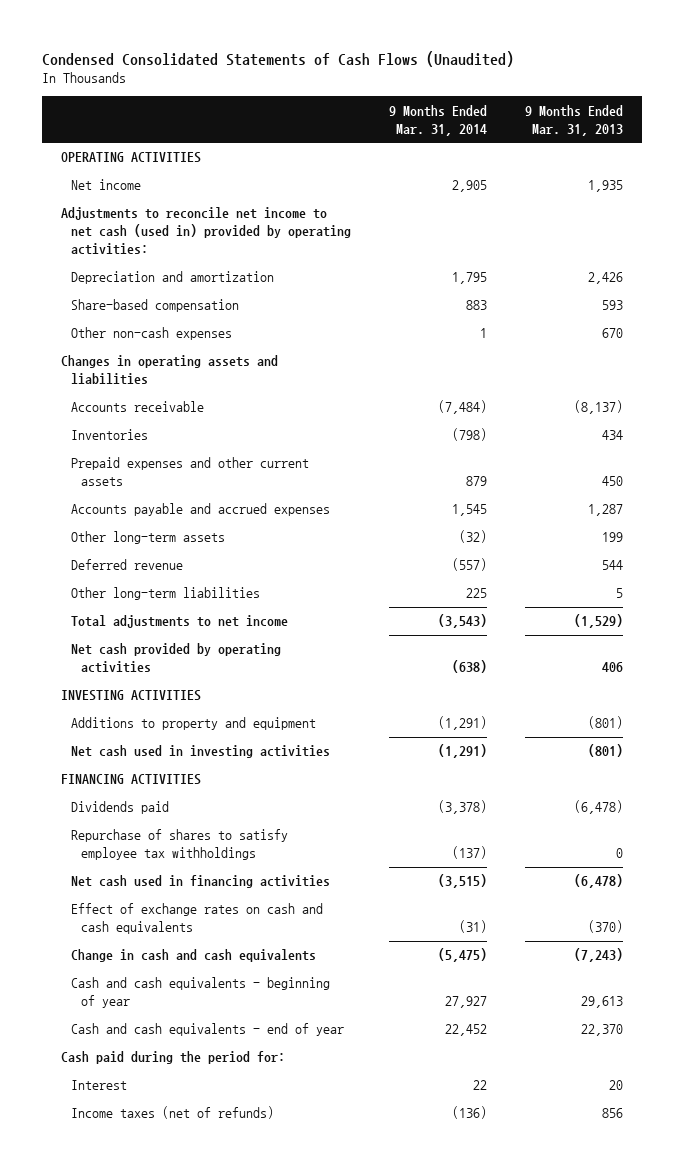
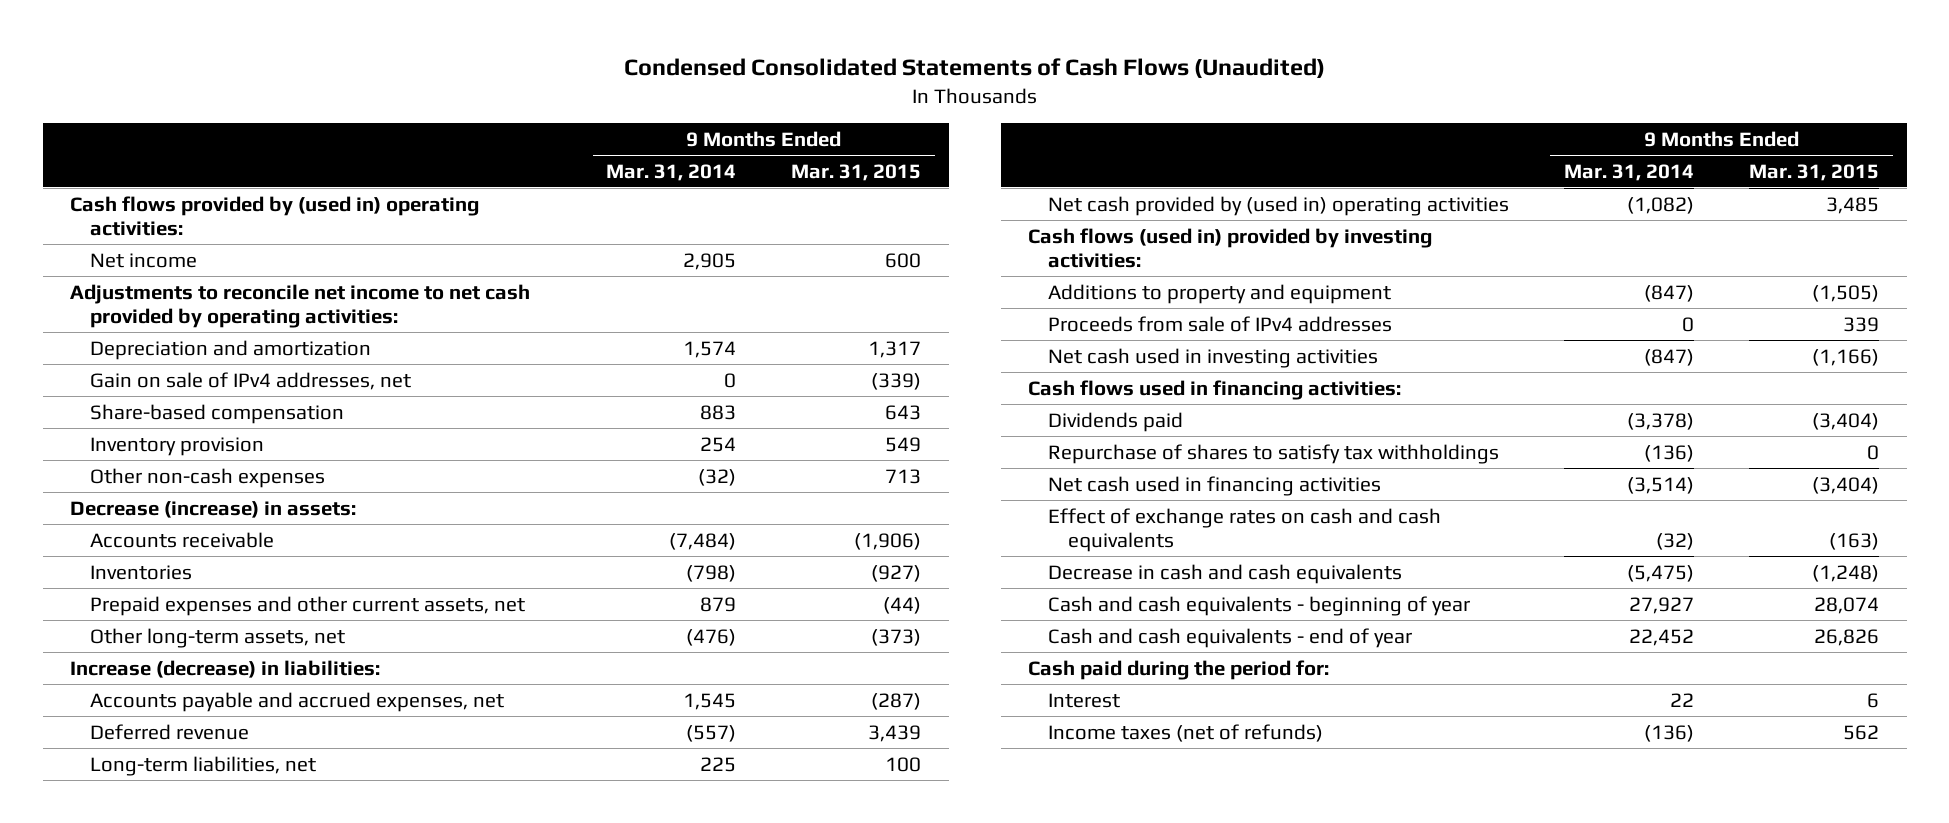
- | 9 Months Ended Mar. 31, 2014 | 9 Months Ended Mar. 31, 2013
+ | 9 Months Ended Mar. 31, 2014 | 9 Months Ended Mar. 31, 2015
- OPERATING ACTIVITIES
+ Cash flows provided by (used in) operating activities:
- Adjustments to reconcile net income to net cash (used in) provided by operating activities:
- Depreciation and amortization | 1,795 | 2,426
+ Adjustments to reconcile net income to net cash provided by operating activities:
+ Depreciation and amortization | 1,574 | 1,317
+ Gain on sale of IPv4 addresses, net | 0 | (339)
- Other non-cash expenses | 1 | 670
- Changes in operating assets and liabilities
+ Inventory provision | 254 | 549
+ Other non-cash expenses | (32) | 713
+ Decrease (increase) in assets:
- Prepaid expenses and other current assets | 879 | 450
- Accounts payable and accrued expenses | 1,545 | 1,287
- Other long-term assets | (32) | 199
+ Prepaid expenses and other current assets, net | 879 | (44)
+ Other long-term assets, net | (476) | (373)
+ Increase (decrease) in liabilities:
+ Accounts payable and accrued expenses, net | 1,545 | (287)
- Other long-term liabilities | 225 | 5
- Total adjustments to net income | (3,543) | (1,529)
- Net cash provided by operating activities | (638) | 406
- INVESTING ACTIVITIES
- Additions to property and equipment | (1,291) | (801)
- Net cash used in investing activities | (1,291) | (801)
- FINANCING ACTIVITIES
+ Long-term liabilities, net | 225 | 100
+ Net cash provided by (used in) operating activities | (1,082) | 3,485
+ Cash flows (used in) provided by investing activities:
+ Additions to property and equipment | (847) | (1,505)
+ Proceeds from sale of IPv4 addresses | 0 | 339
+ Net cash used in investing activities | (847) | (1,166)
+ Cash flows used in financing activities:
- Repurchase of shares to satisfy employee tax withholdings | (137) | 0
- Net cash used in financing activities | (3,515) | (6,478)
- Effect of exchange rates on cash and cash equivalents | (31) | (370)
- Change in cash and cash equivalents | (5,475) | (7,243)
+ Repurchase of shares to satisfy tax withholdings | (136) | 0
+ Net cash used in financing activities | (3,514) | (3,404)
+ Effect of exchange rates on cash and cash equivalents | (32) | (163)
+ Decrease in cash and cash equivalents | (5,475) | (1,248)

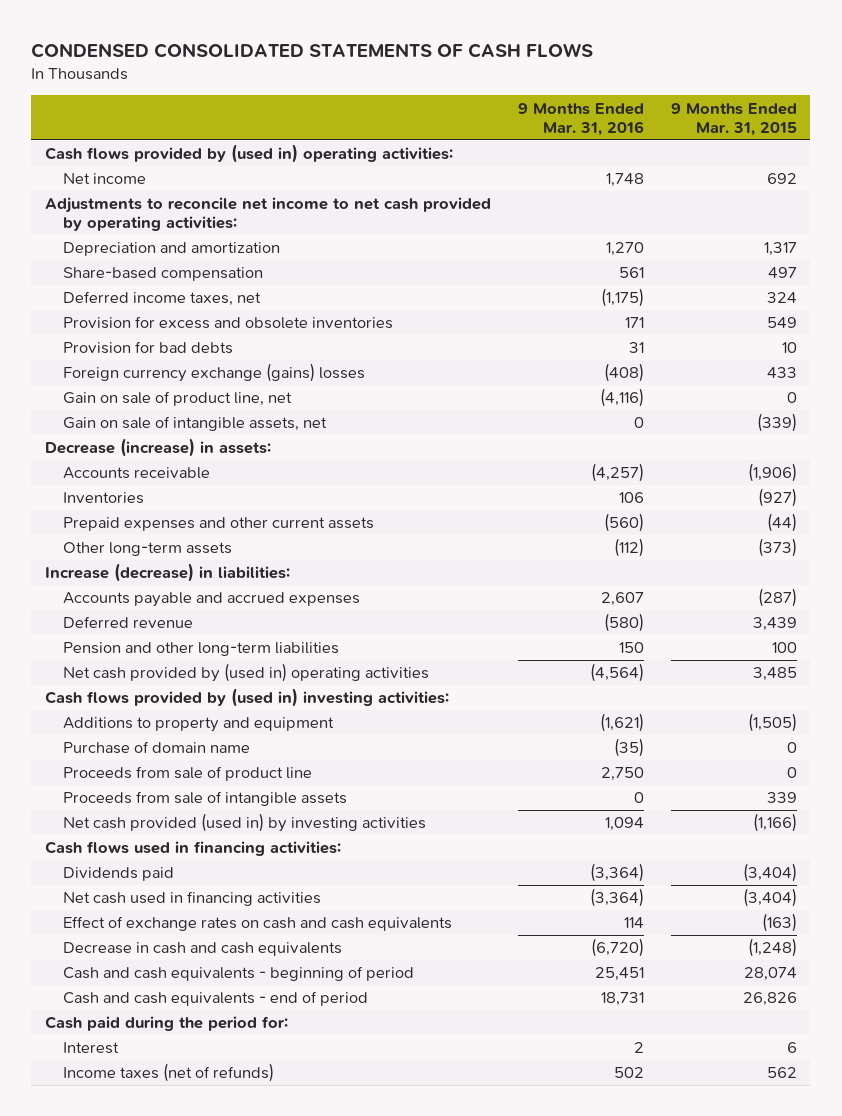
- Condensed Consolidated Statements of Cash Flows (Unaudited)
+ CONDENSED CONSOLIDATED STATEMENTS OF CASH FLOWS
- | 9 Months Ended Mar. 31, 2014 | 9 Months Ended Mar. 31, 2015
+ | 9 Months Ended Mar. 31, 2016 | 9 Months Ended Mar. 31, 2015
- Net income | 2,905 | 600
+ Net income | 1,748 | 692
- Gain on sale of IPv4 addresses, net | 0 | (339)
- Share-based compensation | 883 | 643
- Inventory provision | 254 | 549
- Other non-cash expenses | (32) | 713
+ Share-based compensation | 561 | 497
+ Deferred income taxes, net | (1,175) | 324
+ Provision for excess and obsolete inventories | 171 | 549
+ Provision for bad debts | 31 | 10
+ Foreign currency exchange (gains) losses | (408) | 433
+ Gain on sale of product line, net | (4,116) | 0
+ Gain on sale of intangible assets, net | 0 | (339)
- Prepaid expenses and other current assets, net | 879 | (44)
- Other long-term assets, net | (476) | (373)
+ Prepaid expenses and other current assets | (560) | (44)
+ Other long-term assets | (112) | (373)
- Accounts payable and accrued expenses, net | 1,545 | (287)
+ Accounts payable and accrued expenses | 2,607 | (287)
- Long-term liabilities, net | 225 | 100
+ Pension and other long-term liabilities | 150 | 100
- Cash flows (used in) provided by investing activities:
+ Cash flows provided by (used in) investing activities:
- Proceeds from sale of IPv4 addresses | 0 | 339
- Net cash used in investing activities | (847) | (1,166)
+ Purchase of domain name | (35) | 0
+ Proceeds from sale of product line | 2,750 | 0
+ Proceeds from sale of intangible assets | 0 | 339
+ Net cash provided (used in) by investing activities | 1,094 | (1,166)
- Repurchase of shares to satisfy tax withholdings | (136) | 0
- Cash and cash equivalents - beginning of year | 27,927 | 28,074
- Cash and cash equivalents - end of year | 22,452 | 26,826
+ Cash and cash equivalents - beginning of period | 25,451 | 28,074
+ Cash and cash equivalents - end of period | 18,731 | 26,826

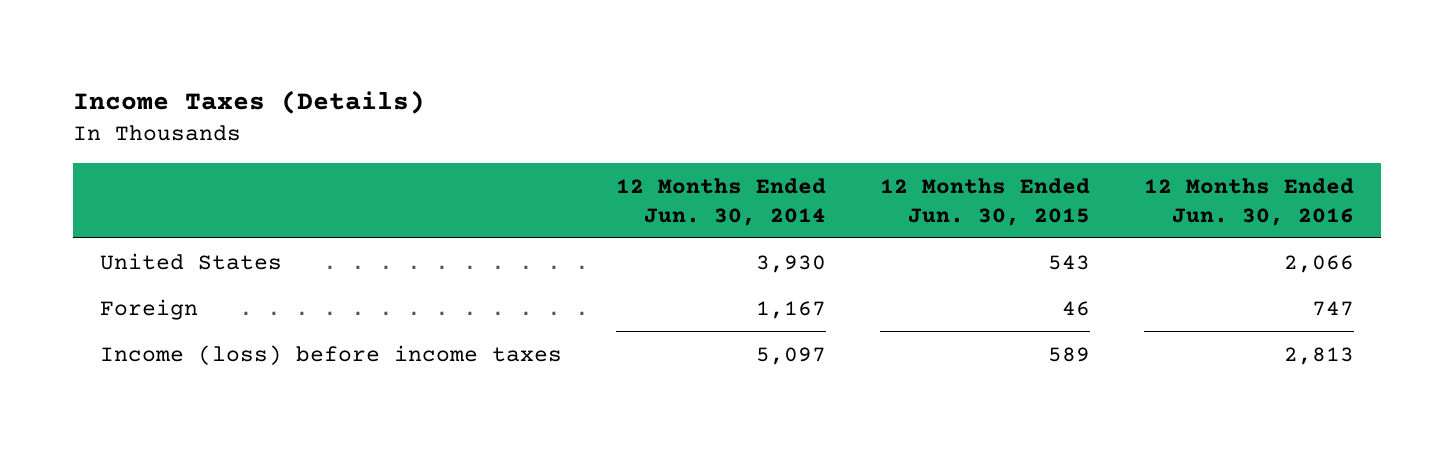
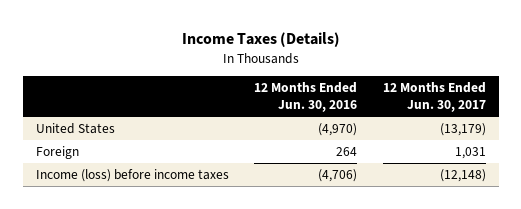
- | 12 Months Ended Jun. 30, 2014 | 12 Months Ended Jun. 30, 2015 | 12 Months Ended Jun. 30, 2016
+ | 12 Months Ended Jun. 30, 2016 | 12 Months Ended Jun. 30, 2017
- United States | 3,930 | 543 | 2,066
- Foreign | 1,167 | 46 | 747
- Income (loss) before income taxes | 5,097 | 589 | 2,813
+ United States | (4,970) | (13,179)
+ Foreign | 264 | 1,031
+ Income (loss) before income taxes | (4,706) | (12,148)

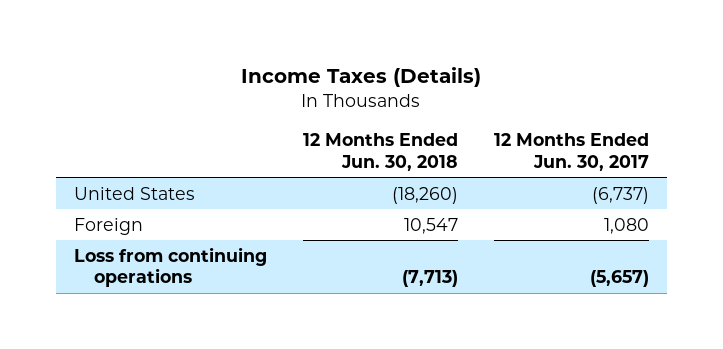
- | 12 Months Ended Jun. 30, 2016 | 12 Months Ended Jun. 30, 2017
+ | 12 Months Ended Jun. 30, 2018 | 12 Months Ended Jun. 30, 2017
- United States | (4,970) | (13,179)
- Foreign | 264 | 1,031
- Income (loss) before income taxes | (4,706) | (12,148)
+ United States | (18,260) | (6,737)
+ Foreign | 10,547 | 1,080
+ Loss from continuing operations | (7,713) | (5,657)

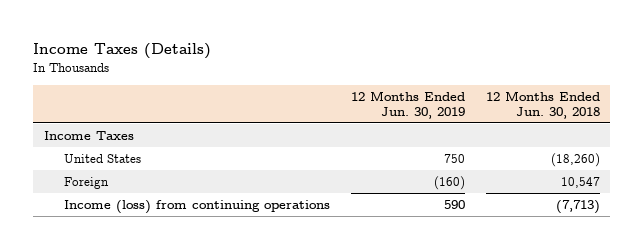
- | 12 Months Ended Jun. 30, 2018 | 12 Months Ended Jun. 30, 2017
+ | 12 Months Ended Jun. 30, 2019 | 12 Months Ended Jun. 30, 2018
+ Income Taxes
- Loss from continuing operations | (7,713) | (5,657)
+ Income (loss) from continuing operations | 590 | (7,713)

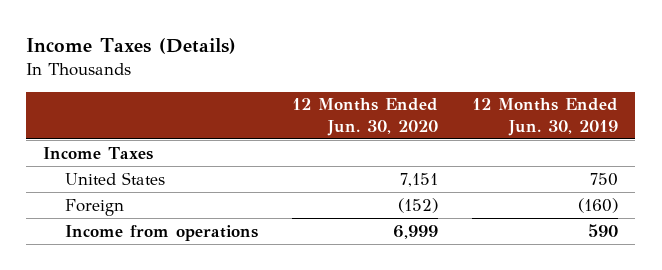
- | 12 Months Ended Jun. 30, 2019 | 12 Months Ended Jun. 30, 2018
+ | 12 Months Ended Jun. 30, 2020 | 12 Months Ended Jun. 30, 2019
- Income (loss) from continuing operations | 590 | (7,713)
+ Income from operations | 6,999 | 590

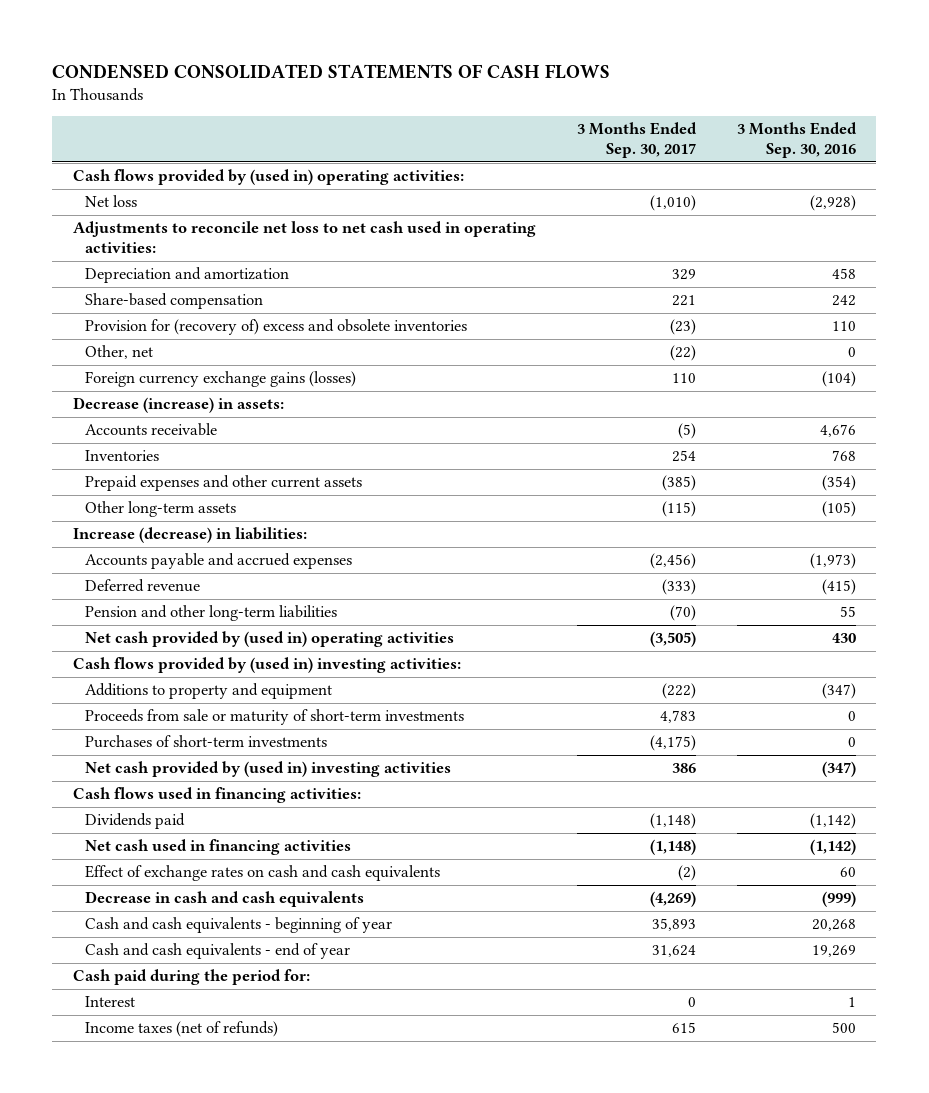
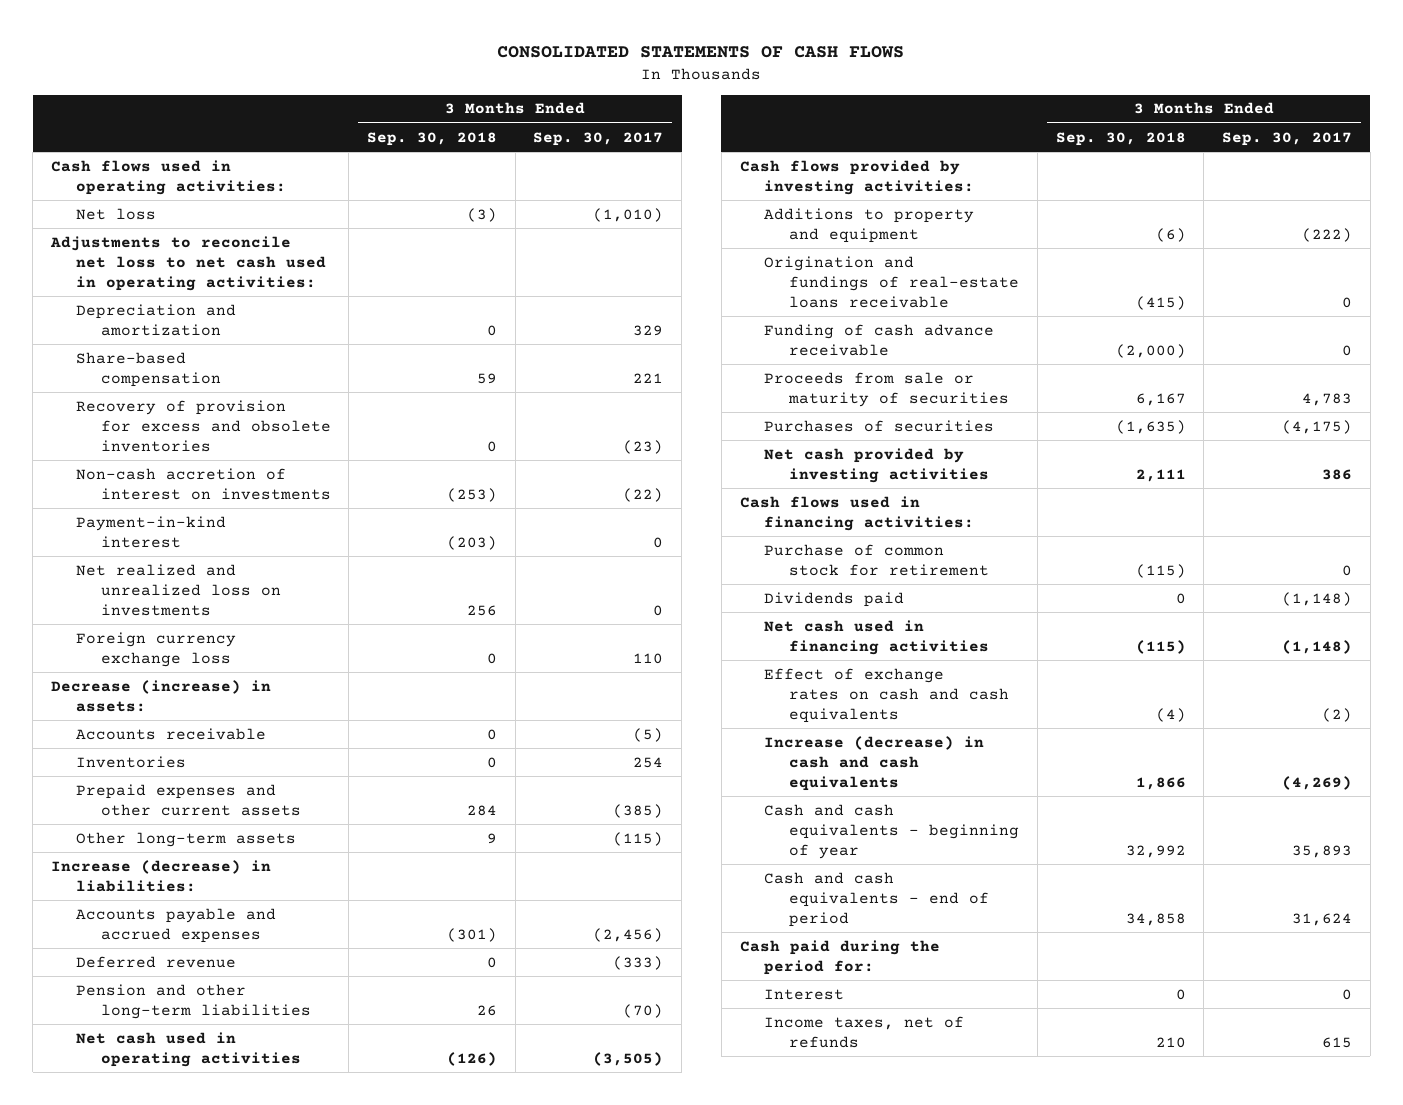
- CONDENSED CONSOLIDATED STATEMENTS OF CASH FLOWS
+ CONSOLIDATED STATEMENTS OF CASH FLOWS
- | 3 Months Ended Sep. 30, 2017 | 3 Months Ended Sep. 30, 2016
+ | 3 Months Ended Sep. 30, 2018 | 3 Months Ended Sep. 30, 2017
- Cash flows provided by (used in) operating activities:
+ Cash flows used in operating activities:
- Provision for (recovery of) excess and obsolete inventories | (23) | 110
- Other, net | (22) | 0
- Foreign currency exchange gains (losses) | 110 | (104)
+ Recovery of provision for excess and obsolete inventories | 0 | (23)
+ Non-cash accretion of interest on investments | (253) | (22)
+ Payment-in-kind interest | (203) | 0
+ Net realized and unrealized loss on investments | 256 | 0
+ Foreign currency exchange loss | 0 | 110
- Net cash provided by (used in) operating activities | (3,505) | 430
- Cash flows provided by (used in) investing activities:
+ Net cash used in operating activities | (126) | (3,505)
+ Cash flows provided by investing activities:
- Proceeds from sale or maturity of short-term investments | 4,783 | 0
- Purchases of short-term investments | (4,175) | 0
- Net cash provided by (used in) investing activities | 386 | (347)
+ Origination and fundings of real-estate loans receivable | (415) | 0
+ Funding of cash advance receivable | (2,000) | 0
+ Proceeds from sale or maturity of securities | 6,167 | 4,783
+ Purchases of securities | (1,635) | (4,175)
+ Net cash provided by investing activities | 2,111 | 386
+ Purchase of common stock for retirement | (115) | 0
- Decrease in cash and cash equivalents | (4,269) | (999)
+ Increase (decrease) in cash and cash equivalents | 1,866 | (4,269)
- Cash and cash equivalents - end of year | 31,624 | 19,269
+ Cash and cash equivalents - end of period | 34,858 | 31,624
- Income taxes (net of refunds) | 615 | 500
+ Income taxes, net of refunds | 210 | 615

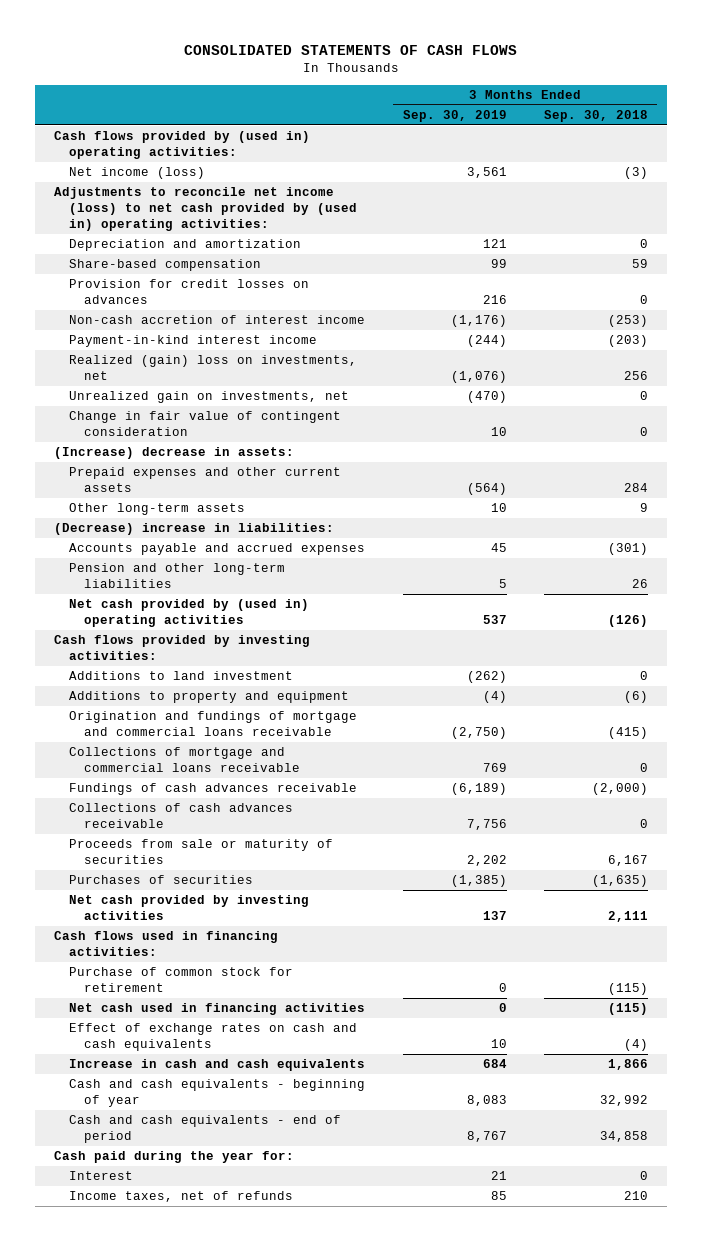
- | 3 Months Ended Sep. 30, 2018 | 3 Months Ended Sep. 30, 2017
+ | 3 Months Ended Sep. 30, 2019 | 3 Months Ended Sep. 30, 2018
- Cash flows used in operating activities:
- Net loss | (3) | (1,010)
- Adjustments to reconcile net loss to net cash used in operating activities:
+ Cash flows provided by (used in) operating activities:
+ Net income (loss) | 3,561 | (3)
+ Adjustments to reconcile net income (loss) to net cash provided by (used in) operating activities:
- Recovery of provision for excess and obsolete inventories | 0 | (23)
- Non-cash accretion of interest on investments | (253) | (22)
- Payment-in-kind interest | (203) | 0
- Net realized and unrealized loss on investments | 256 | 0
- Foreign currency exchange loss | 0 | 110
- Decrease (increase) in assets:
- Accounts receivable | 0 | (5)
- Inventories | 0 | 254
+ Provision for credit losses on advances | 216 | 0
+ Non-cash accretion of interest income | (1,176) | (253)
+ Payment-in-kind interest income | (244) | (203)
+ Realized (gain) loss on investments, net | (1,076) | 256
+ Unrealized gain on investments, net | (470) | 0
+ Change in fair value of contingent consideration | 10 | 0
+ (Increase) decrease in assets:
- Increase (decrease) in liabilities:
+ (Decrease) increase in liabilities:
- Deferred revenue | 0 | (333)
- Net cash used in operating activities | (126) | (3,505)
+ Net cash provided by (used in) operating activities | 537 | (126)
+ Additions to land investment | (262) | 0
- Origination and fundings of real-estate loans receivable | (415) | 0
- Funding of cash advance receivable | (2,000) | 0
+ Origination and fundings of mortgage and commercial loans receivable | (2,750) | (415)
+ Collections of mortgage and commercial loans receivable | 769 | 0
+ Fundings of cash advances receivable | (6,189) | (2,000)
+ Collections of cash advances receivable | 7,756 | 0
- Dividends paid | 0 | (1,148)
- Increase (decrease) in cash and cash equivalents | 1,866 | (4,269)
+ Increase in cash and cash equivalents | 684 | 1,866
- Cash paid during the period for:
+ Cash paid during the year for:

